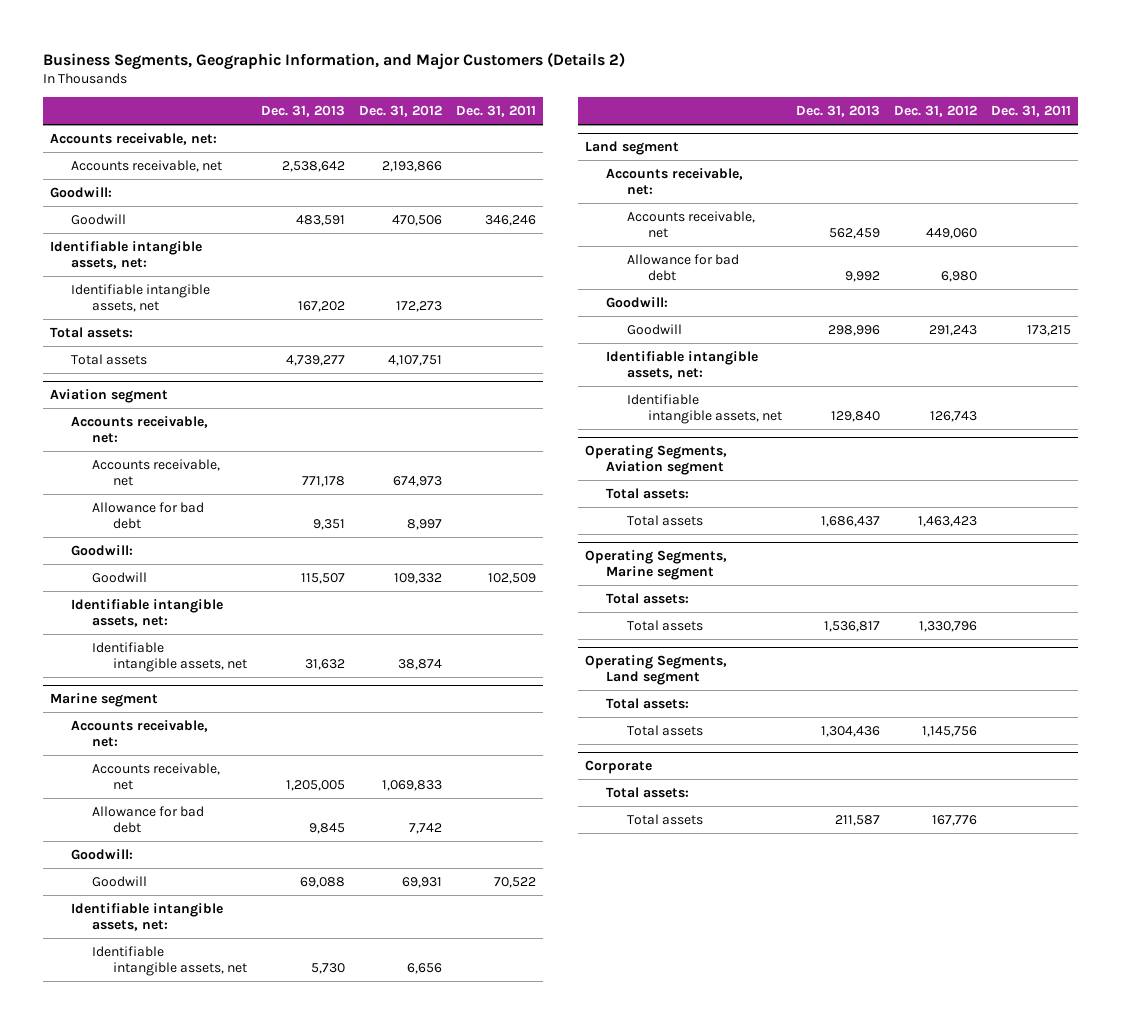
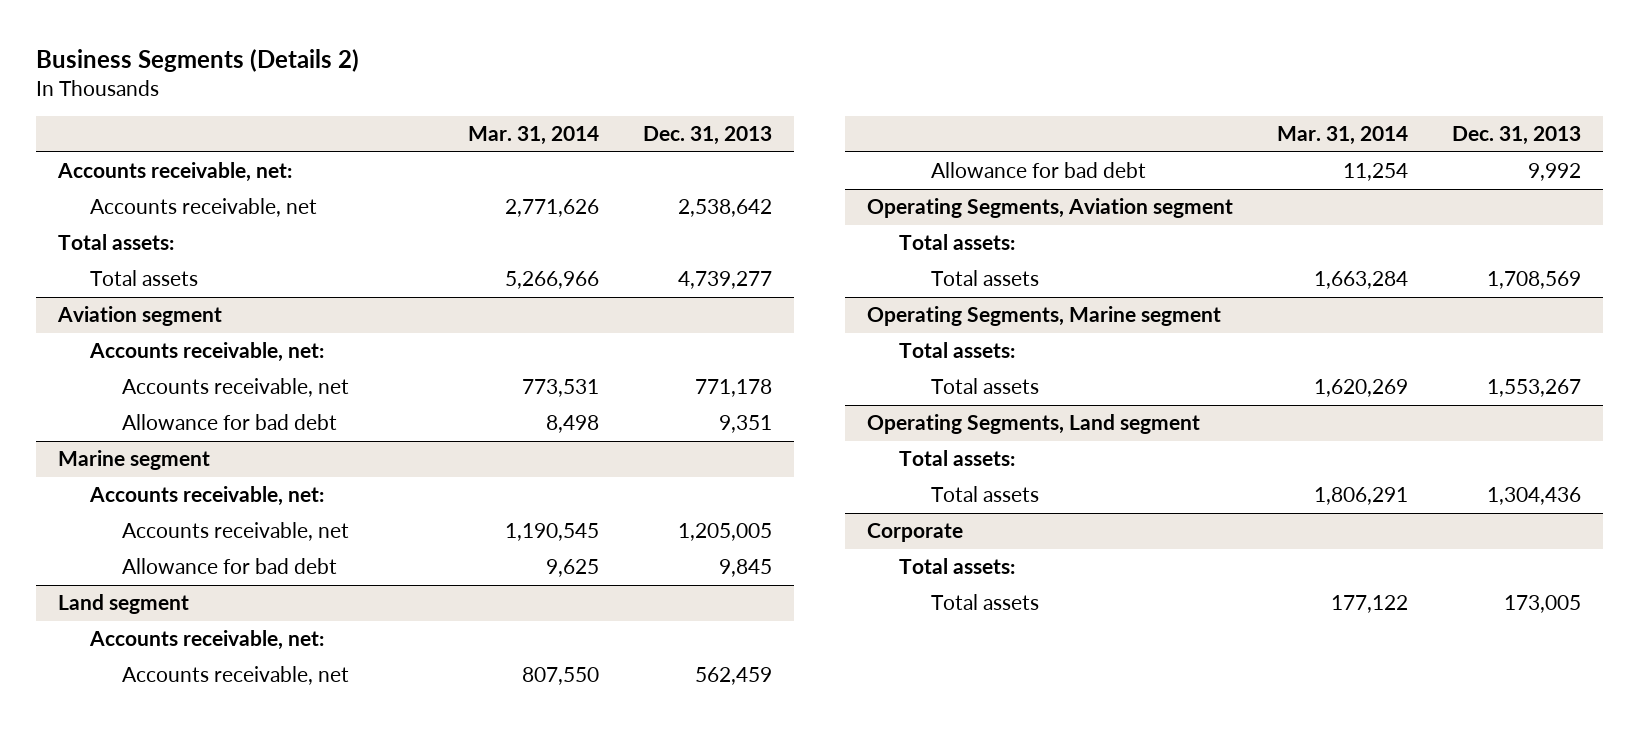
- Business Segments, Geographic Information, and Major Customers (Details 2)
+ Business Segments (Details 2)
- | Dec. 31, 2013 | Dec. 31, 2012 | Dec. 31, 2011
+ | Mar. 31, 2014 | Dec. 31, 2013
- Goodwill:
- Goodwill | 483,591 | 470,506 | 346,246
- Identifiable intangible assets, net:
- Identifiable intangible assets, net | 167,202 | 172,273 |
@ Aviation segment
- Goodwill:
- Goodwill | 115,507 | 109,332 | 102,509
- Identifiable intangible assets, net:
- Identifiable intangible assets, net | 31,632 | 38,874 |
@ Marine segment
- Goodwill:
- Goodwill | 69,088 | 69,931 | 70,522
- Identifiable intangible assets, net:
- Identifiable intangible assets, net | 5,730 | 6,656 |
@ Land segment
- Goodwill:
- Goodwill | 298,996 | 291,243 | 173,215
- Identifiable intangible assets, net:
- Identifiable intangible assets, net | 129,840 | 126,743 |
@ Operating Segments, Aviation segment
- Total assets | 1,686,437 | 1,463,423 |
+ Total assets | 1,663,284 | 1,708,569
@ Operating Segments, Marine segment
- Total assets | 1,536,817 | 1,330,796 |
+ Total assets | 1,620,269 | 1,553,267
@ Corporate
- Total assets | 211,587 | 167,776 |
+ Total assets | 177,122 | 173,005

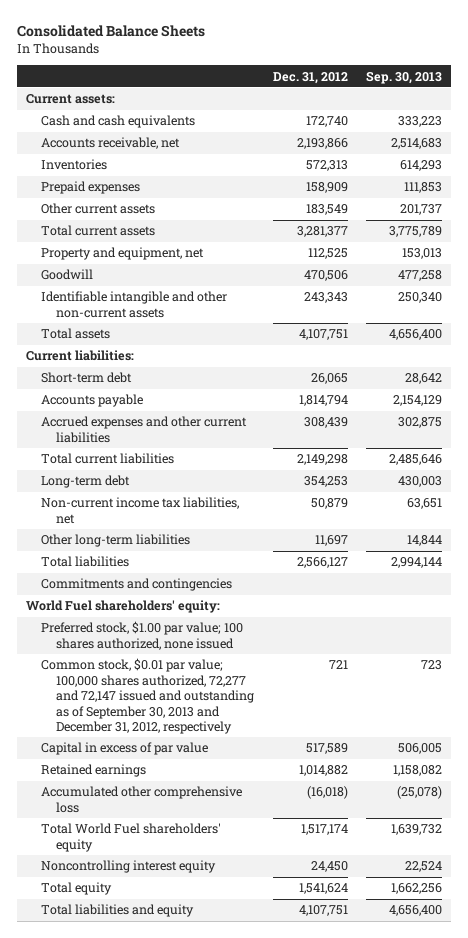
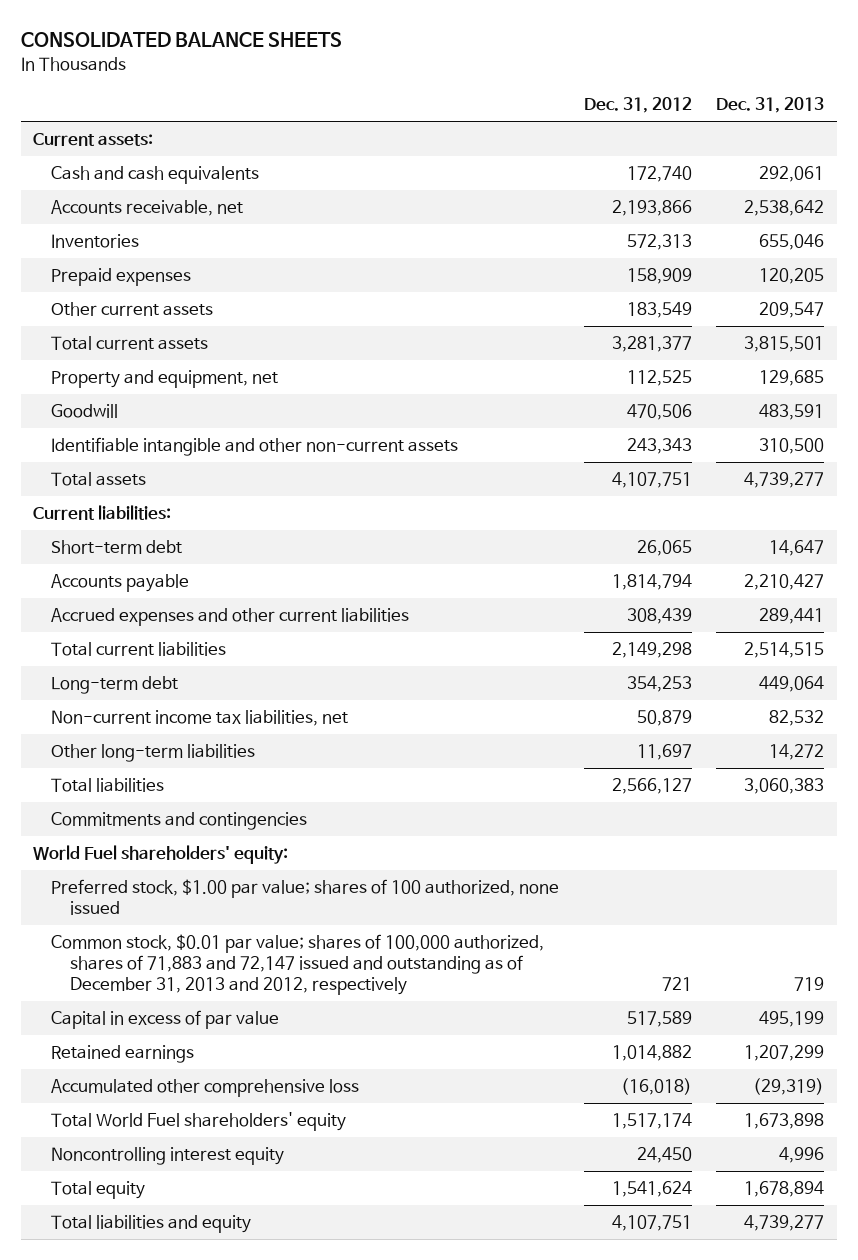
- Consolidated Balance Sheets
+ CONSOLIDATED BALANCE SHEETS
- | Dec. 31, 2012 | Sep. 30, 2013
+ | Dec. 31, 2012 | Dec. 31, 2013
- Preferred stock, $1.00 par value; 100 shares authorized, none issued
- Common stock, $0.01 par value; 100,000 shares authorized, 72,277 and 72,147 issued and outstanding as of September 30, 2013 and December 31, 2012, respectively | 721 | 723
+ Preferred stock, $1.00 par value; shares of 100 authorized, none issued
+ Common stock, $0.01 par value; shares of 100,000 authorized, shares of 71,883 and 72,147 issued and outstanding as of December 31, 2013 and 2012, respectively | 721 | 719

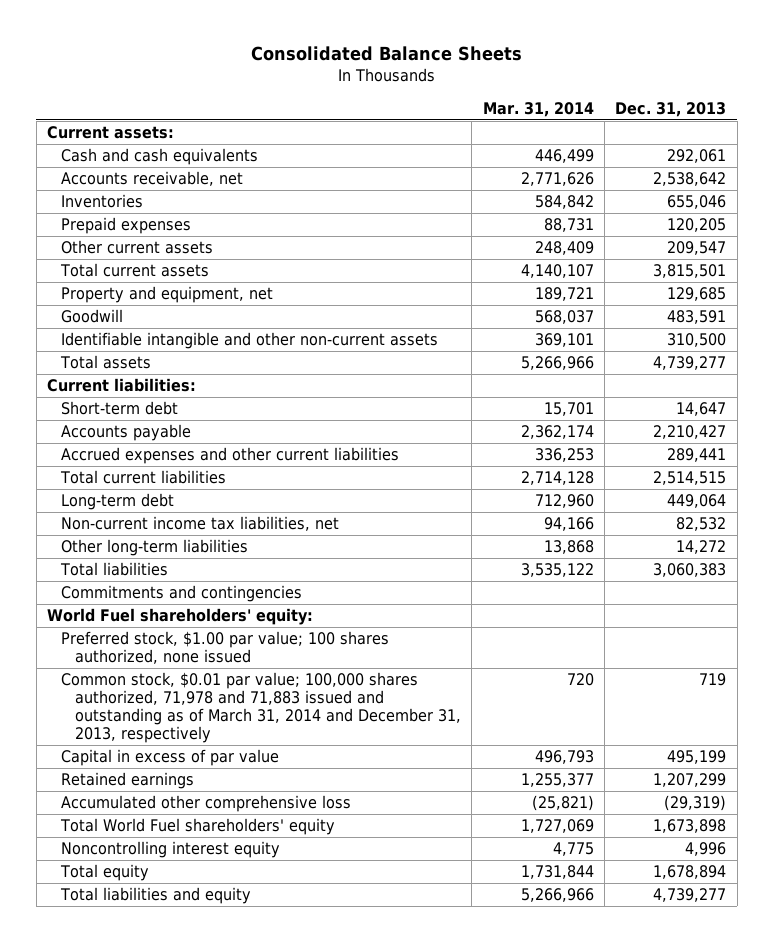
- CONSOLIDATED BALANCE SHEETS
+ Consolidated Balance Sheets
- | Dec. 31, 2012 | Dec. 31, 2013
+ | Mar. 31, 2014 | Dec. 31, 2013
- Preferred stock, $1.00 par value; shares of 100 authorized, none issued
- Common stock, $0.01 par value; shares of 100,000 authorized, shares of 71,883 and 72,147 issued and outstanding as of December 31, 2013 and 2012, respectively | 721 | 719
+ Preferred stock, $1.00 par value; 100 shares authorized, none issued
+ Common stock, $0.01 par value; 100,000 shares authorized, 71,978 and 71,883 issued and outstanding as of March 31, 2014 and December 31, 2013, respectively | 720 | 719

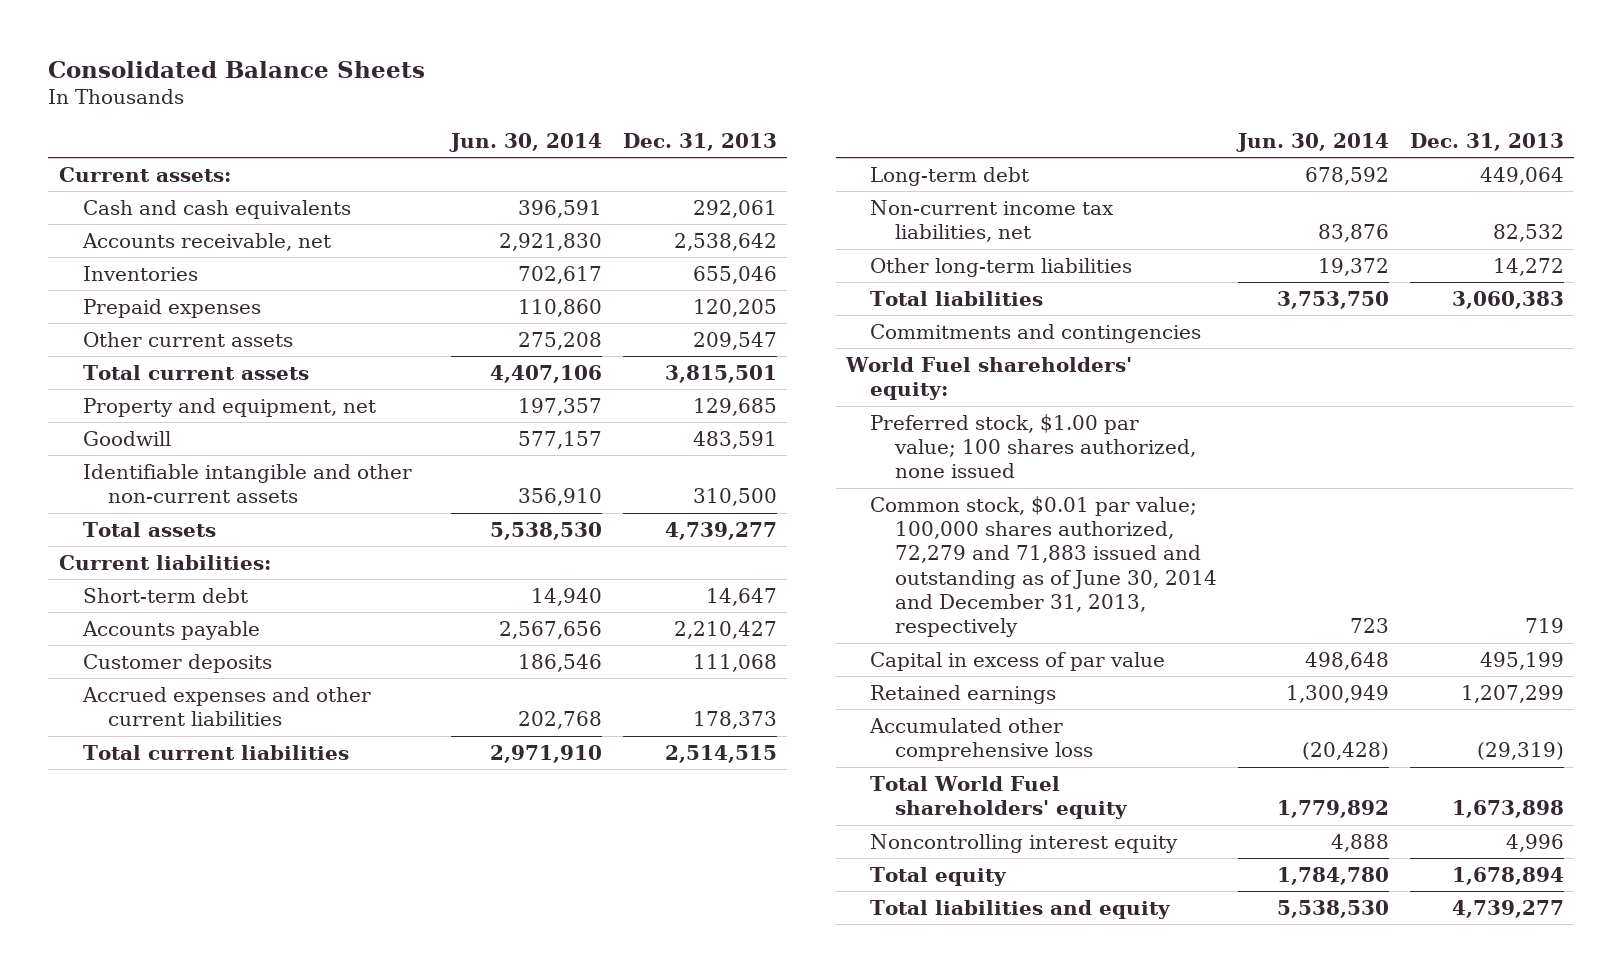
- | Mar. 31, 2014 | Dec. 31, 2013
+ | Jun. 30, 2014 | Dec. 31, 2013
- Accrued expenses and other current liabilities | 336,253 | 289,441
+ Customer deposits | 186,546 | 111,068
+ Accrued expenses and other current liabilities | 202,768 | 178,373
- Common stock, $0.01 par value; 100,000 shares authorized, 71,978 and 71,883 issued and outstanding as of March 31, 2014 and December 31, 2013, respectively | 720 | 719
+ Common stock, $0.01 par value; 100,000 shares authorized, 72,279 and 71,883 issued and outstanding as of June 30, 2014 and December 31, 2013, respectively | 723 | 719

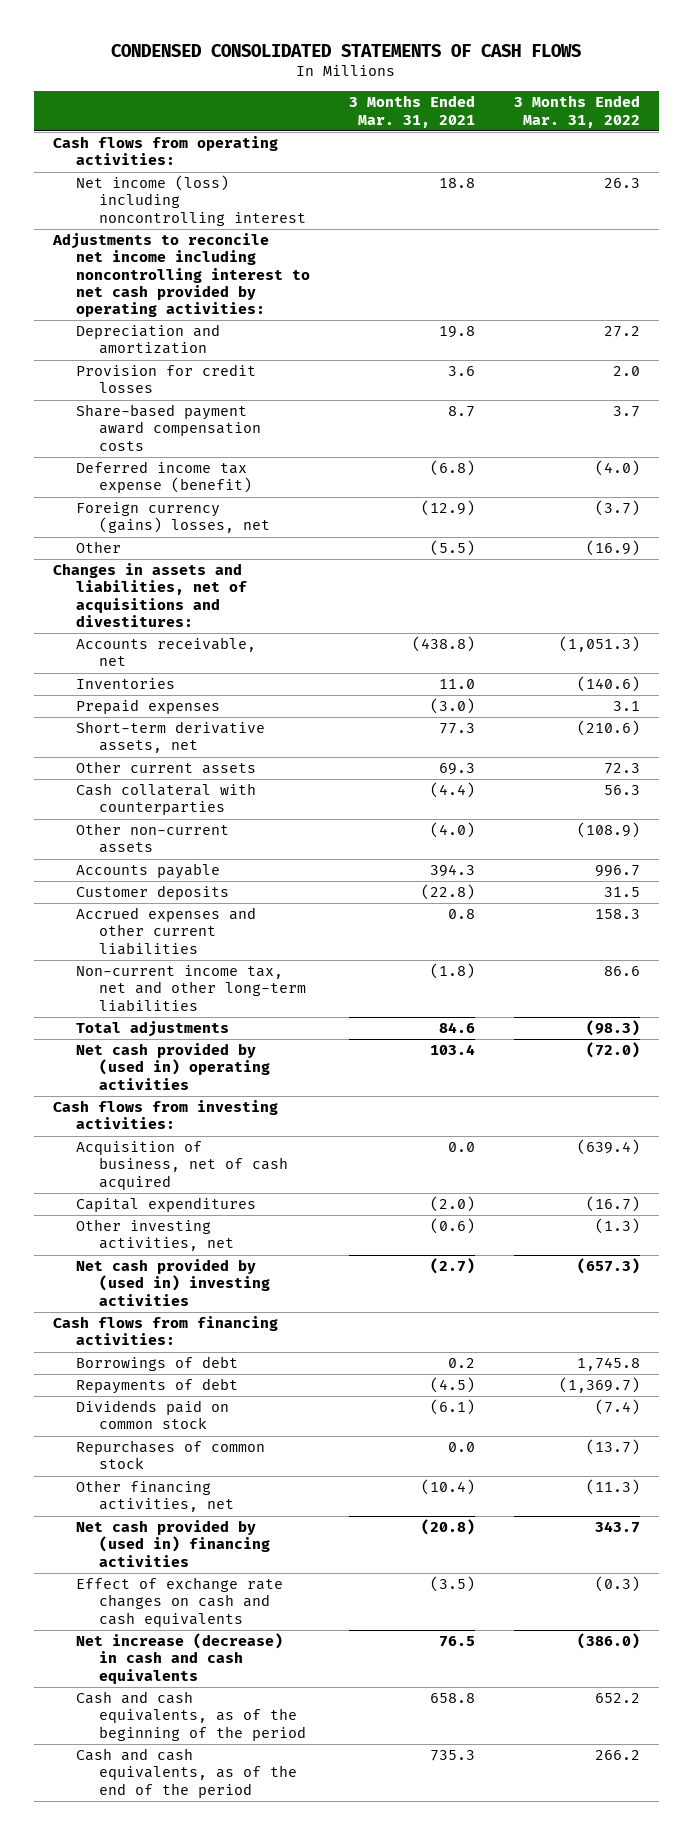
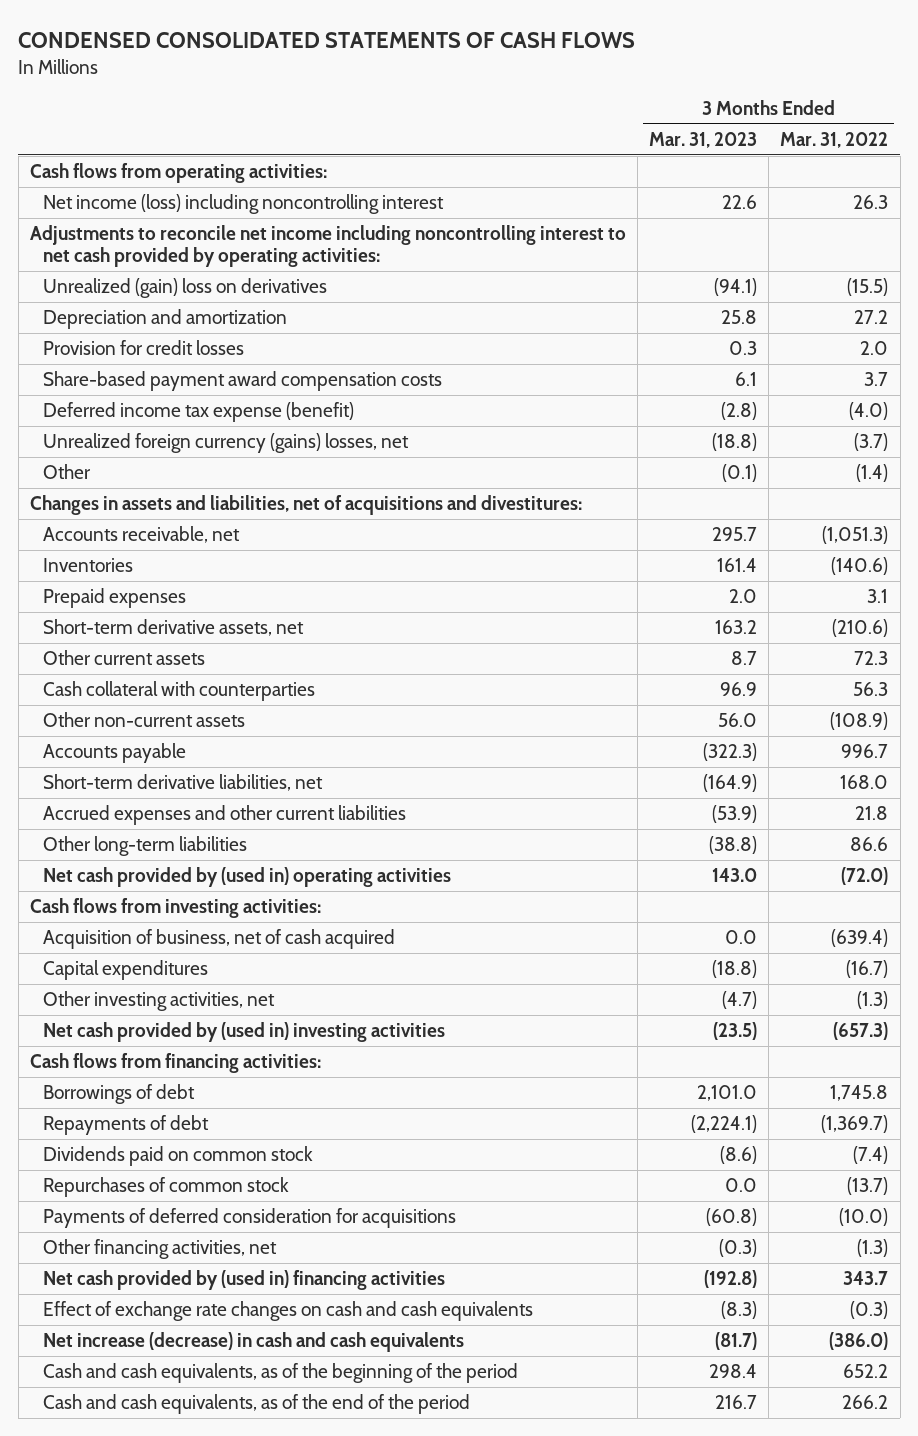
- | 3 Months Ended Mar. 31, 2021 | 3 Months Ended Mar. 31, 2022
+ | 3 Months Ended Mar. 31, 2023 | 3 Months Ended Mar. 31, 2022
+ Unrealized (gain) loss on derivatives | (94.1) | (15.5)
- Foreign currency (gains) losses, net | (12.9) | (3.7)
- Other | (5.5) | (16.9)
+ Unrealized foreign currency (gains) losses, net | (18.8) | (3.7)
+ Other | (0.1) | (1.4)
- Customer deposits | (22.8) | 31.5
- Accrued expenses and other current liabilities | 0.8 | 158.3
- Non-current income tax, net and other long-term liabilities | (1.8) | 86.6
- Total adjustments | 84.6 | (98.3)
+ Short-term derivative liabilities, net | (164.9) | 168.0
+ Accrued expenses and other current liabilities | (53.9) | 21.8
+ Other long-term liabilities | (38.8) | 86.6
- Other financing activities, net | (10.4) | (11.3)
+ Payments of deferred consideration for acquisitions | (60.8) | (10.0)
+ Other financing activities, net | (0.3) | (1.3)

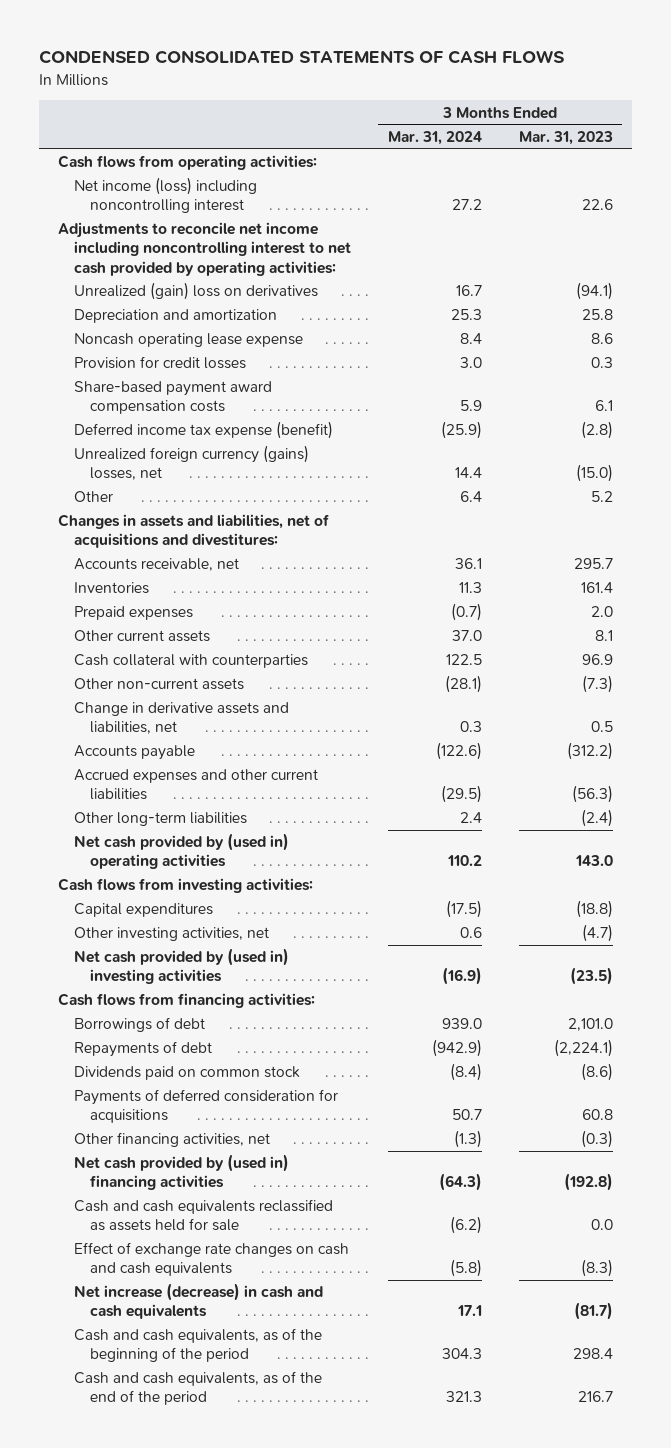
- | 3 Months Ended Mar. 31, 2023 | 3 Months Ended Mar. 31, 2022
+ | 3 Months Ended Mar. 31, 2024 | 3 Months Ended Mar. 31, 2023
+ Noncash operating lease expense | 8.4 | 8.6
- Unrealized foreign currency (gains) losses, net | (18.8) | (3.7)
- Other | (0.1) | (1.4)
+ Unrealized foreign currency (gains) losses, net | 14.4 | (15.0)
+ Other | 6.4 | 5.2
- Short-term derivative assets, net | 163.2 | (210.6)
- Other current assets | 8.7 | 72.3
+ Other current assets | 37.0 | 8.1
- Other non-current assets | 56.0 | (108.9)
- Accounts payable | (322.3) | 996.7
- Short-term derivative liabilities, net | (164.9) | 168.0
- Accrued expenses and other current liabilities | (53.9) | 21.8
- Other long-term liabilities | (38.8) | 86.6
+ Other non-current assets | (28.1) | (7.3)
+ Change in derivative assets and liabilities, net | 0.3 | 0.5
+ Accounts payable | (122.6) | (312.2)
+ Accrued expenses and other current liabilities | (29.5) | (56.3)
+ Other long-term liabilities | 2.4 | (2.4)
- Acquisition of business, net of cash acquired | 0.0 | (639.4)
- Repurchases of common stock | 0.0 | (13.7)
- Payments of deferred consideration for acquisitions | (60.8) | (10.0)
+ Payments of deferred consideration for acquisitions | 50.7 | 60.8
+ Cash and cash equivalents reclassified as assets held for sale | (6.2) | 0.0

